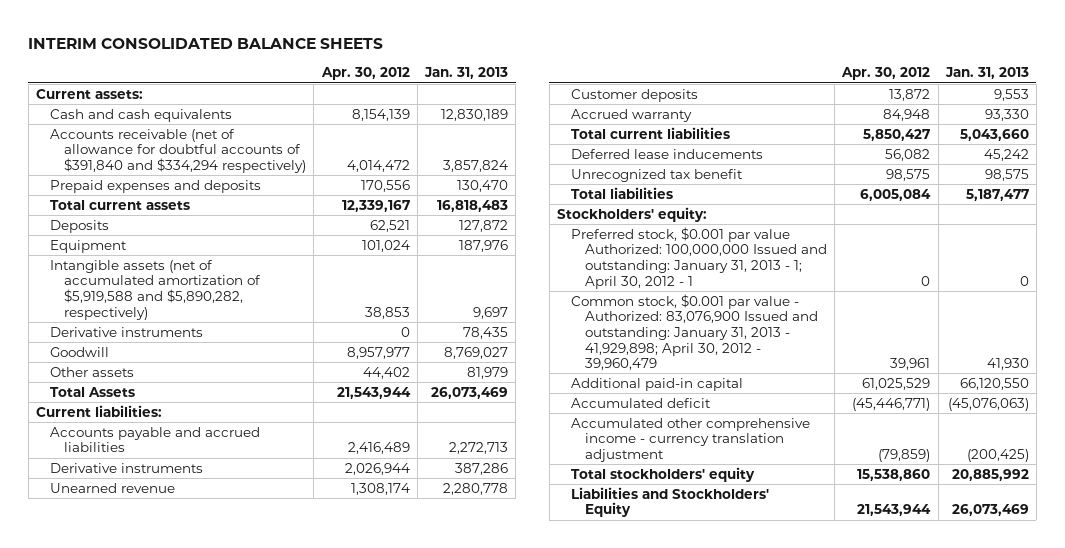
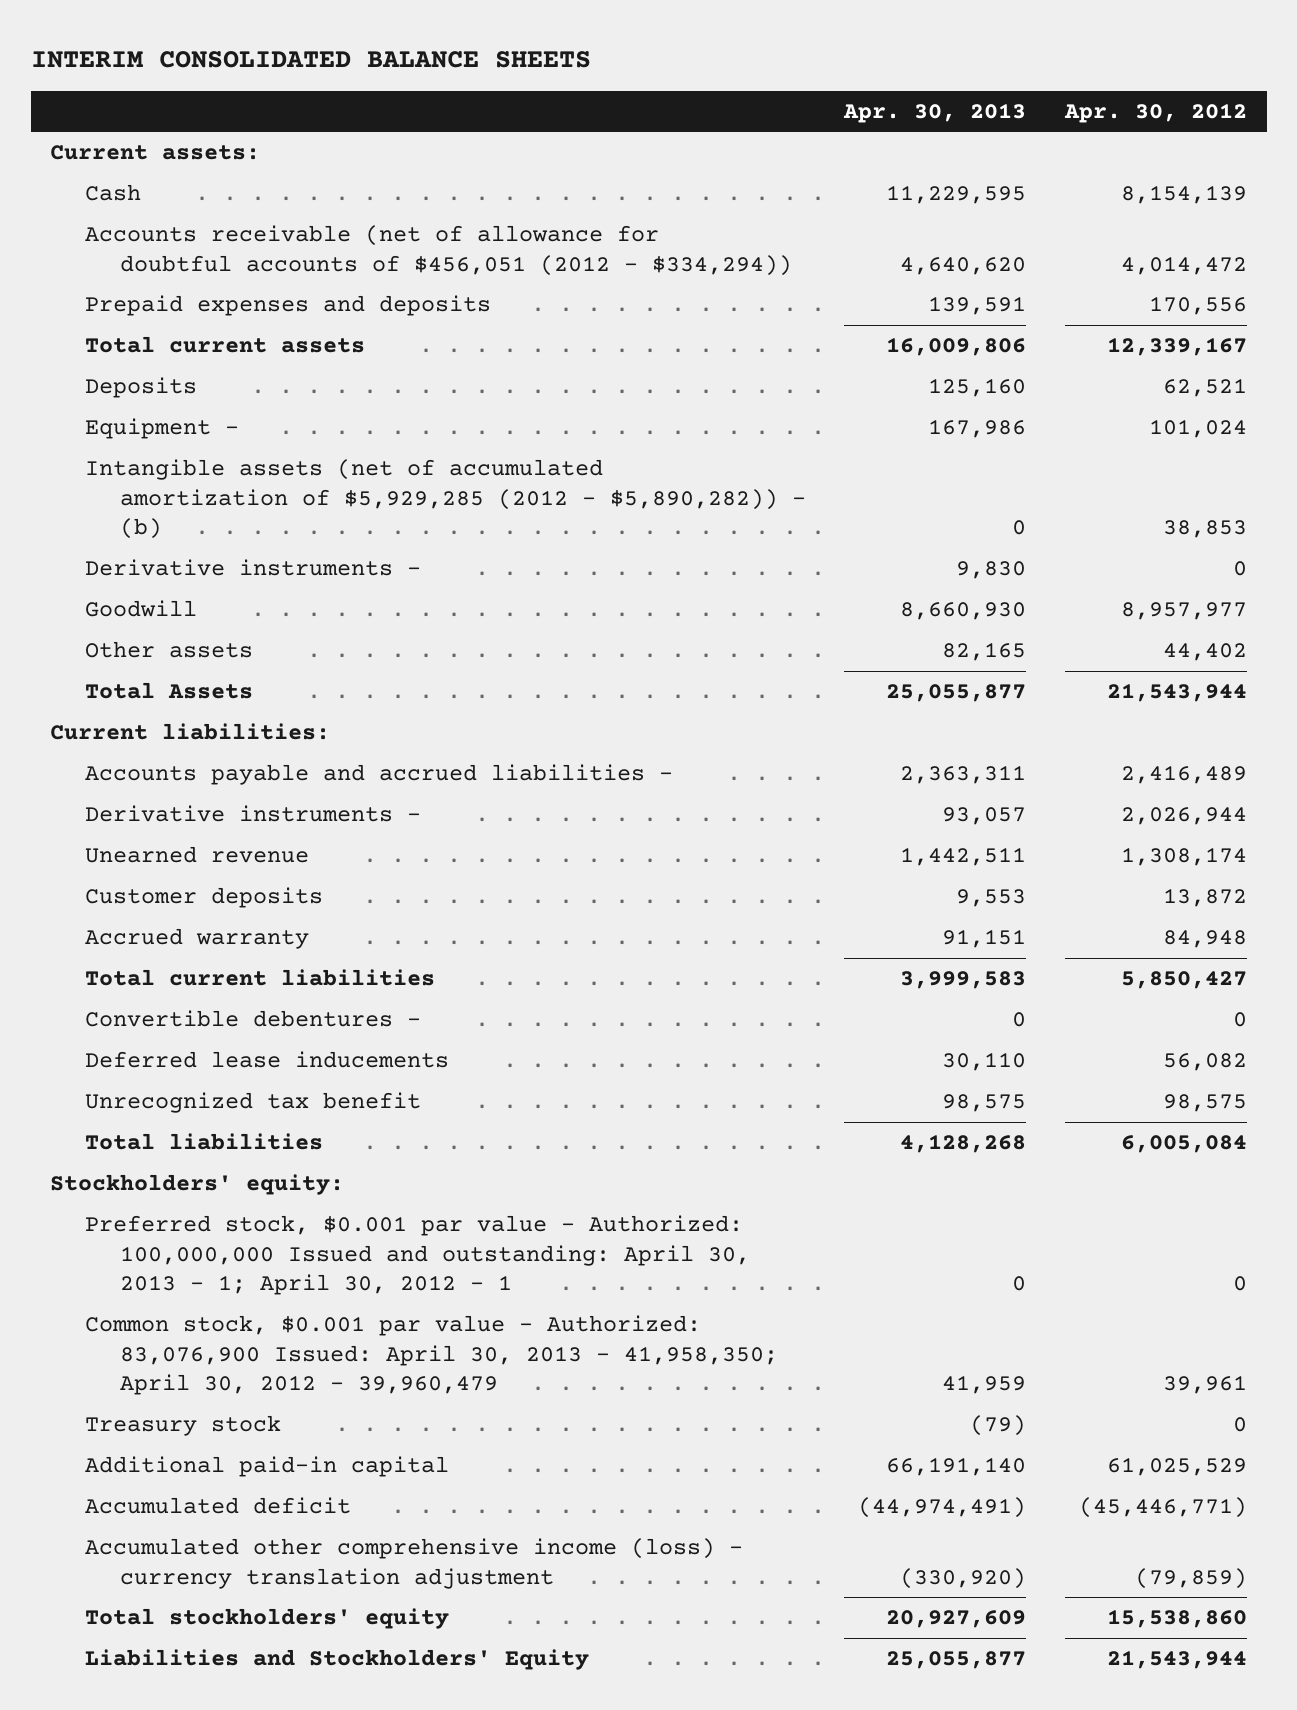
- | Apr. 30, 2012 | Jan. 31, 2013
+ | Apr. 30, 2013 | Apr. 30, 2012
- Cash and cash equivalents | 8,154,139 | 12,830,189
- Accounts receivable (net of allowance for doubtful accounts of $391,840 and $334,294 respectively) | 4,014,472 | 3,857,824
+ Cash | 11,229,595 | 8,154,139
+ Accounts receivable (net of allowance for doubtful accounts of $456,051 (2012 - $334,294)) | 4,640,620 | 4,014,472
- Equipment | 101,024 | 187,976
- Intangible assets (net of accumulated amortization of $5,919,588 and $5,890,282, respectively) | 38,853 | 9,697
- Derivative instruments | 0 | 78,435
+ Equipment - | 167,986 | 101,024
+ Intangible assets (net of accumulated amortization of $5,929,285 (2012 - $5,890,282)) - (b) | 0 | 38,853
+ Derivative instruments - | 9,830 | 0
- Accounts payable and accrued liabilities | 2,416,489 | 2,272,713
- Derivative instruments | 2,026,944 | 387,286
+ Accounts payable and accrued liabilities - | 2,363,311 | 2,416,489
+ Derivative instruments - | 93,057 | 2,026,944
+ Convertible debentures - | 0 | 0
- Preferred stock, $0.001 par value Authorized: 100,000,000 Issued and outstanding: January 31, 2013 - 1; April 30, 2012 - 1 | 0 | 0
- Common stock, $0.001 par value - Authorized: 83,076,900 Issued and outstanding: January 31, 2013 - 41,929,898; April 30, 2012 - 39,960,479 | 39,961 | 41,930
+ Preferred stock, $0.001 par value - Authorized: 100,000,000 Issued and outstanding: April 30, 2013 - 1; April 30, 2012 - 1 | 0 | 0
+ Common stock, $0.001 par value - Authorized: 83,076,900 Issued: April 30, 2013 - 41,958,350; April 30, 2012 - 39,960,479 | 41,959 | 39,961
+ Treasury stock | (79) | 0
- Accumulated other comprehensive income - currency translation adjustment | (79,859) | (200,425)
+ Accumulated other comprehensive income (loss) - currency translation adjustment | (330,920) | (79,859)

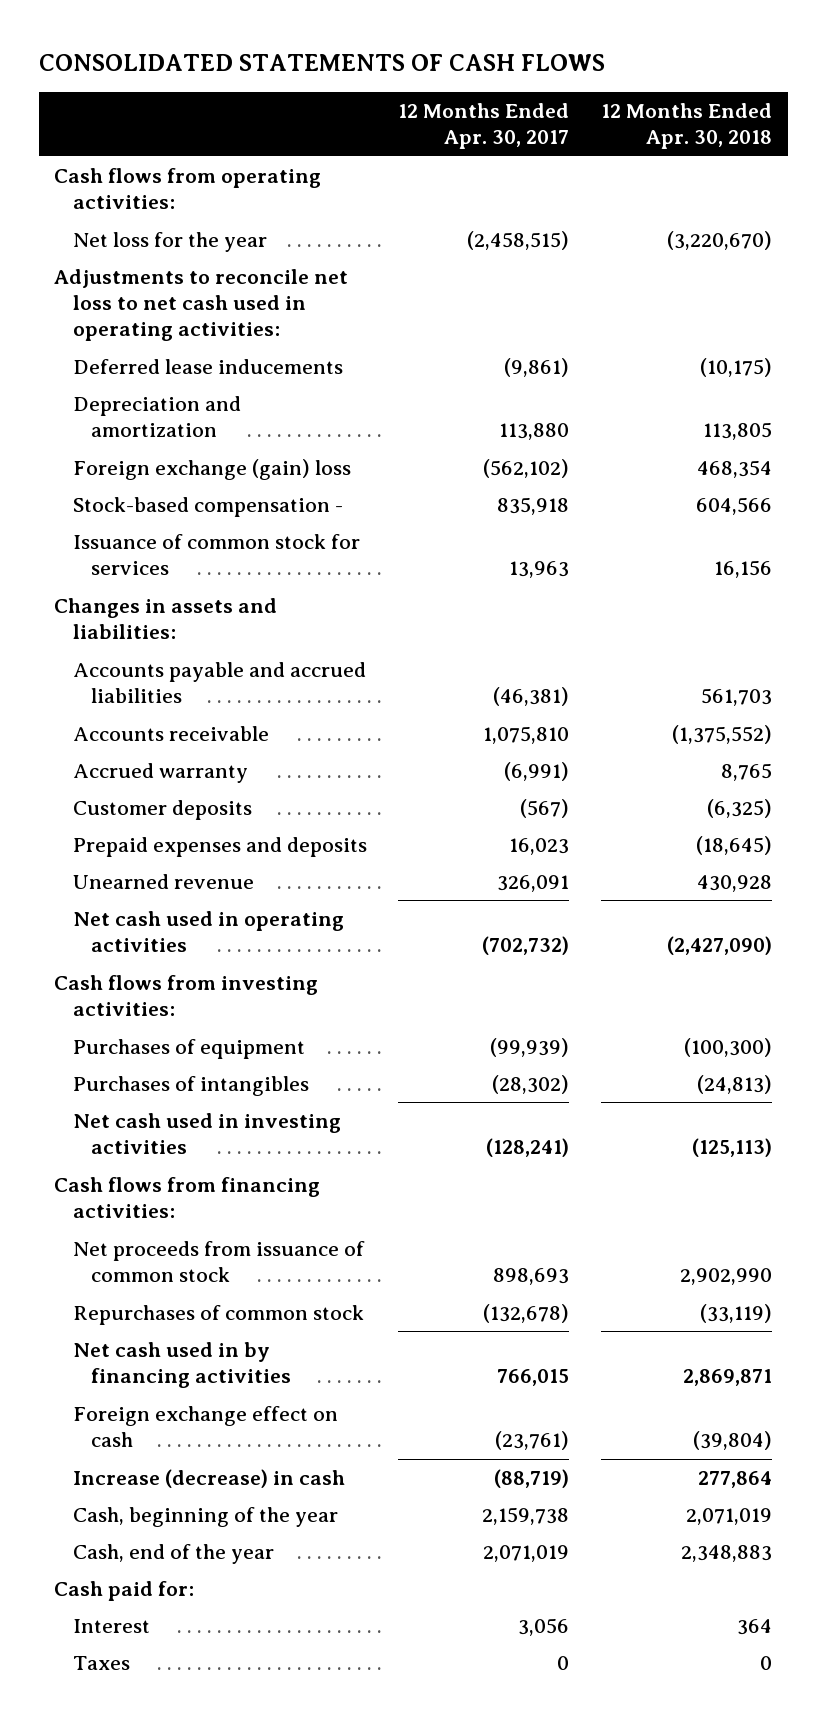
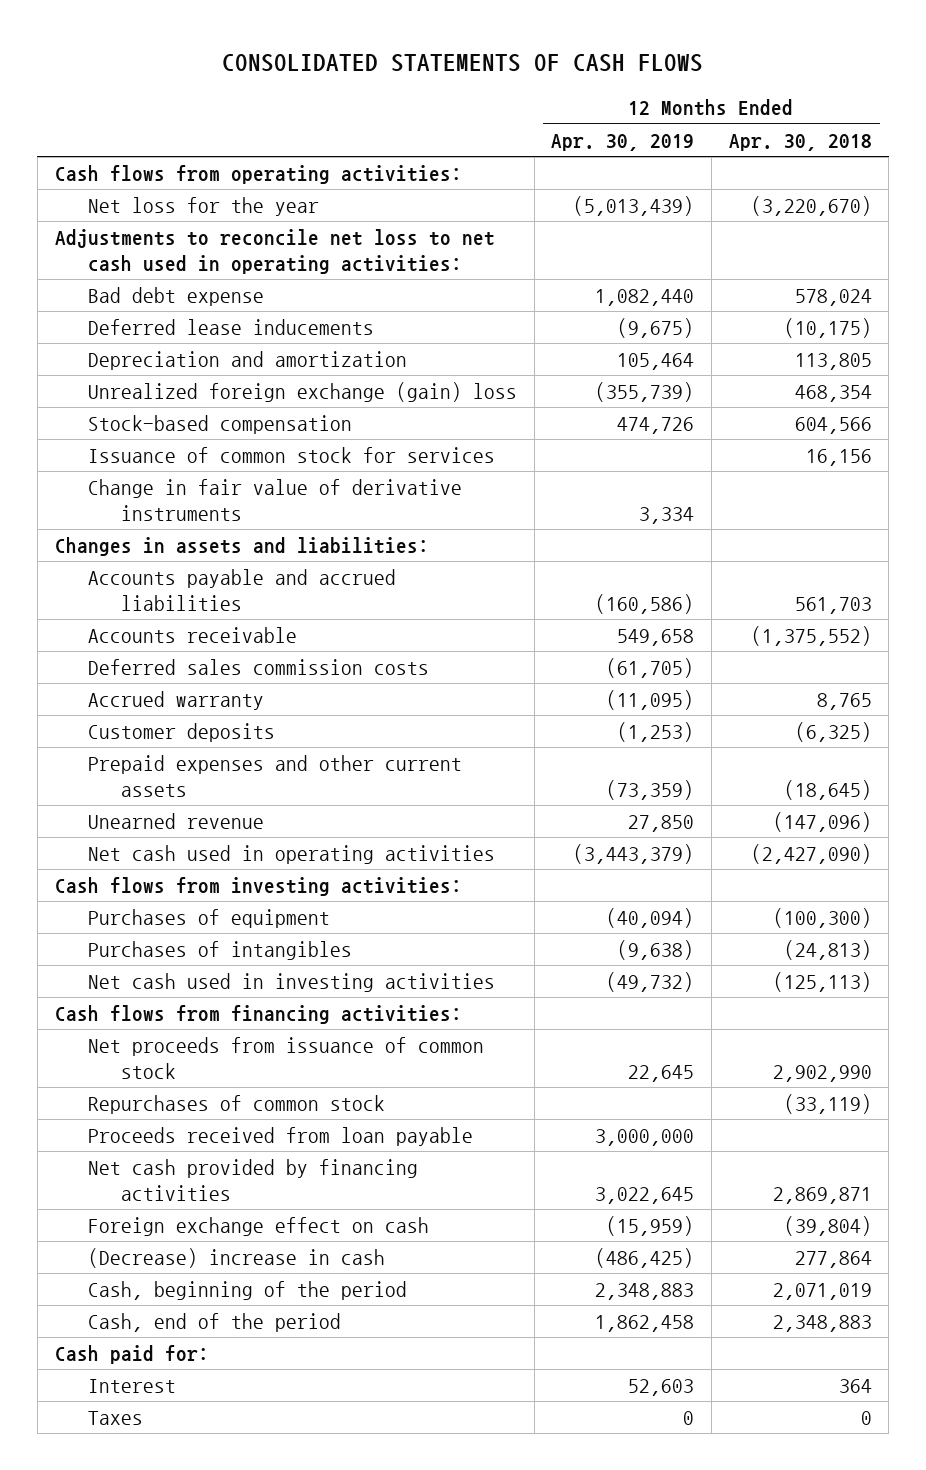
- | 12 Months Ended Apr. 30, 2017 | 12 Months Ended Apr. 30, 2018
+ | 12 Months Ended Apr. 30, 2019 | 12 Months Ended Apr. 30, 2018
+ Bad debt expense | 1,082,440 | 578,024
- Foreign exchange (gain) loss | (562,102) | 468,354
- Stock-based compensation - | 835,918 | 604,566
+ Unrealized foreign exchange (gain) loss | (355,739) | 468,354
+ Stock-based compensation | 474,726 | 604,566
+ Change in fair value of derivative instruments | 3,334 |
+ Deferred sales commission costs | (61,705) |
- Prepaid expenses and deposits | 16,023 | (18,645)
- Unearned revenue | 326,091 | 430,928
+ Prepaid expenses and other current assets | (73,359) | (18,645)
+ Unearned revenue | 27,850 | (147,096)
- Net cash used in by financing activities | 766,015 | 2,869,871
+ Proceeds received from loan payable | 3,000,000 |
+ Net cash provided by financing activities | 3,022,645 | 2,869,871
- Increase (decrease) in cash | (88,719) | 277,864
- Cash, beginning of the year | 2,159,738 | 2,071,019
- Cash, end of the year | 2,071,019 | 2,348,883
+ (Decrease) increase in cash | (486,425) | 277,864
+ Cash, beginning of the period | 2,348,883 | 2,071,019
+ Cash, end of the period | 1,862,458 | 2,348,883

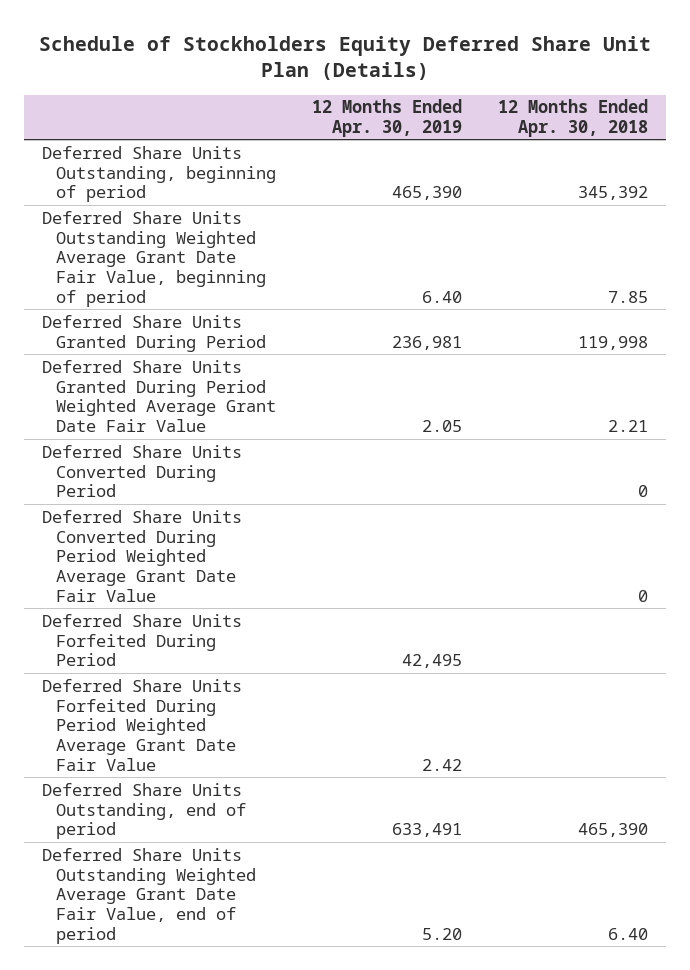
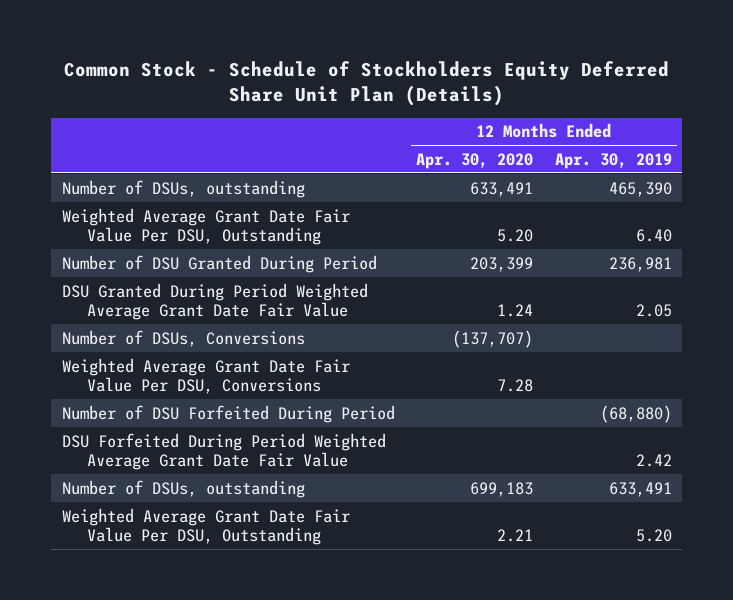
- Schedule of Stockholders Equity Deferred Share Unit Plan (Details)
+ Common Stock - Schedule of Stockholders Equity Deferred Share Unit Plan (Details)
- | 12 Months Ended Apr. 30, 2019 | 12 Months Ended Apr. 30, 2018
+ | 12 Months Ended Apr. 30, 2020 | 12 Months Ended Apr. 30, 2019
- Deferred Share Units Outstanding, beginning of period | 465,390 | 345,392
- Deferred Share Units Outstanding Weighted Average Grant Date Fair Value, beginning of period | 6.40 | 7.85
- Deferred Share Units Granted During Period | 236,981 | 119,998
- Deferred Share Units Granted During Period Weighted Average Grant Date Fair Value | 2.05 | 2.21
- Deferred Share Units Converted During Period | | 0
- Deferred Share Units Converted During Period Weighted Average Grant Date Fair Value | | 0
- Deferred Share Units Forfeited During Period | 42,495 |
- Deferred Share Units Forfeited During Period Weighted Average Grant Date Fair Value | 2.42 |
- Deferred Share Units Outstanding, end of period | 633,491 | 465,390
- Deferred Share Units Outstanding Weighted Average Grant Date Fair Value, end of period | 5.20 | 6.40
+ Number of DSUs, outstanding | 633,491 | 465,390
+ Weighted Average Grant Date Fair Value Per DSU, Outstanding | 5.20 | 6.40
+ Number of DSU Granted During Period | 203,399 | 236,981
+ DSU Granted During Period Weighted Average Grant Date Fair Value | 1.24 | 2.05
+ Number of DSUs, Conversions | (137,707) |
+ Weighted Average Grant Date Fair Value Per DSU, Conversions | 7.28 |
+ Number of DSU Forfeited During Period | | (68,880)
+ DSU Forfeited During Period Weighted Average Grant Date Fair Value | | 2.42
+ Number of DSUs, outstanding | 699,183 | 633,491
+ Weighted Average Grant Date Fair Value Per DSU, Outstanding | 2.21 | 5.20

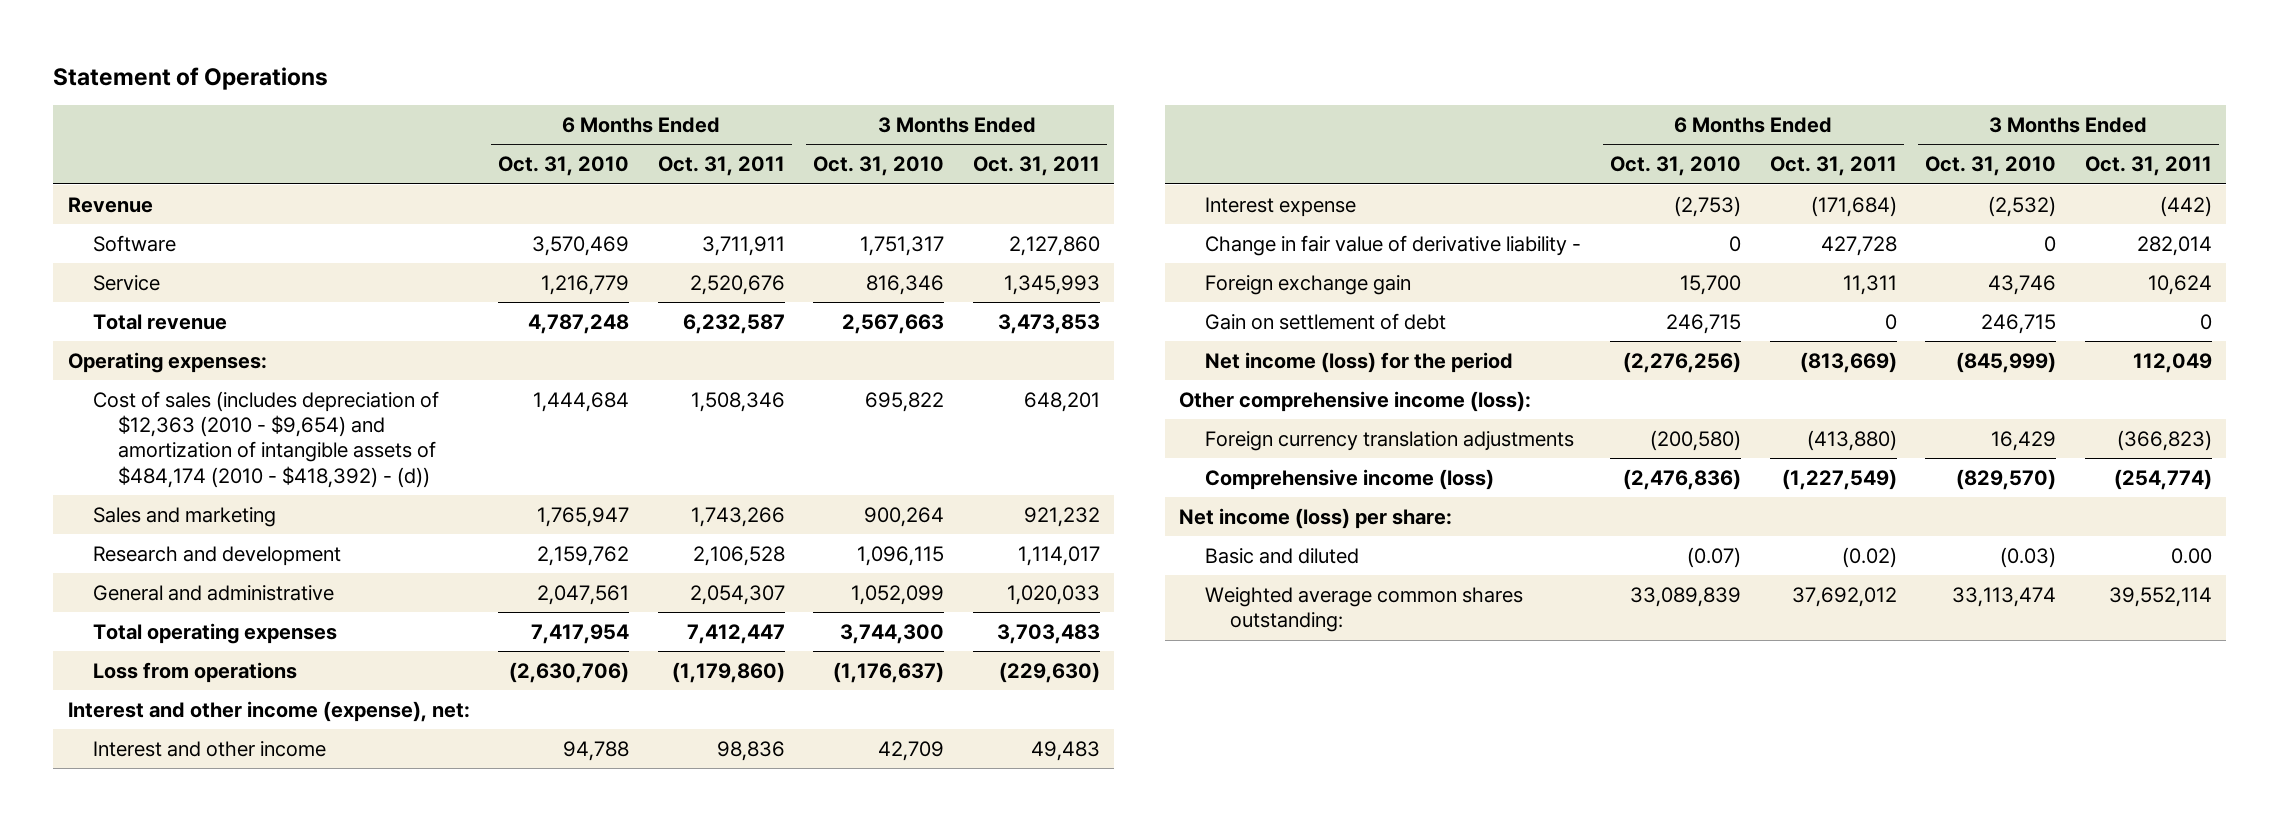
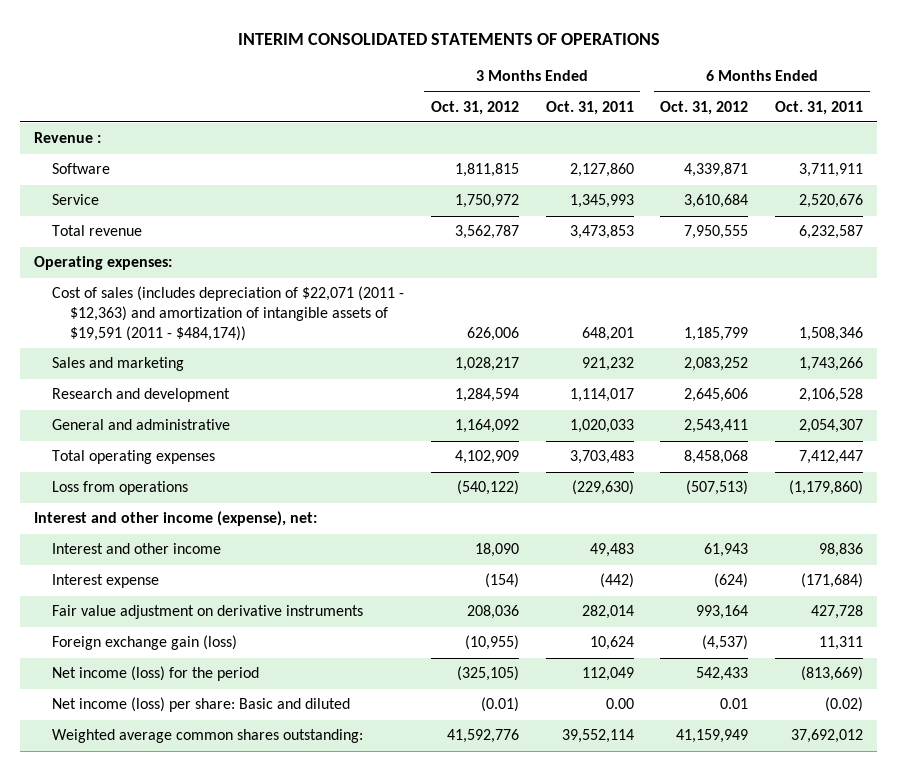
- Statement of Operations
+ INTERIM CONSOLIDATED STATEMENTS OF OPERATIONS
- | 6 Months Ended Oct. 31, 2010 | 6 Months Ended Oct. 31, 2011 | 3 Months Ended Oct. 31, 2010 | 3 Months Ended Oct. 31, 2011
+ | 3 Months Ended Oct. 31, 2012 | 3 Months Ended Oct. 31, 2011 | 6 Months Ended Oct. 31, 2012 | 6 Months Ended Oct. 31, 2011
- Revenue
+ Revenue :
- Cost of sales (includes depreciation of $12,363 (2010 - $9,654) and amortization of intangible assets of $484,174 (2010 - $418,392) - (d)) | 1,444,684 | 1,508,346 | 695,822 | 648,201
+ Cost of sales (includes depreciation of $22,071 (2011 - $12,363) and amortization of intangible assets of $19,591 (2011 - $484,174)) | 626,006 | 648,201 | 1,185,799 | 1,508,346
- Change in fair value of derivative liability - | 0 | 427,728 | 0 | 282,014
- Foreign exchange gain | 15,700 | 11,311 | 43,746 | 10,624
- Gain on settlement of debt | 246,715 | 0 | 246,715 | 0
+ Fair value adjustment on derivative instruments | 208,036 | 282,014 | 993,164 | 427,728
+ Foreign exchange gain (loss) | (10,955) | 10,624 | (4,537) | 11,311
- Other comprehensive income (loss):
- Foreign currency translation adjustments | (200,580) | (413,880) | 16,429 | (366,823)
- Comprehensive income (loss) | (2,476,836) | (1,227,549) | (829,570) | (254,774)
- Net income (loss) per share:
- Basic and diluted | (0.07) | (0.02) | (0.03) | 0.00
+ Net income (loss) per share: Basic and diluted | (0.01) | 0.00 | 0.01 | (0.02)

